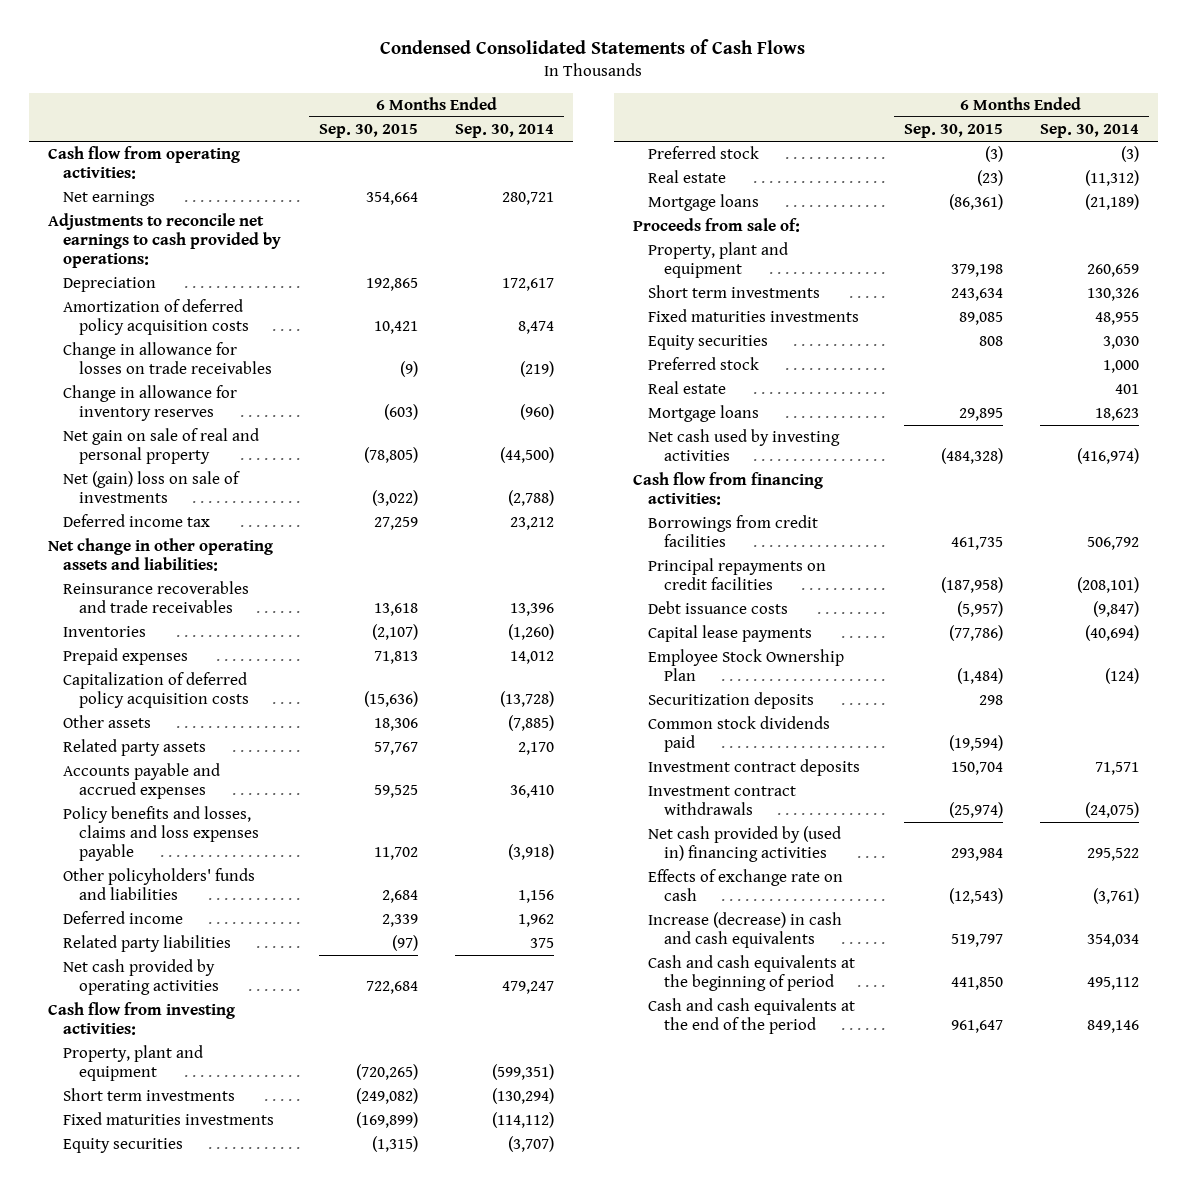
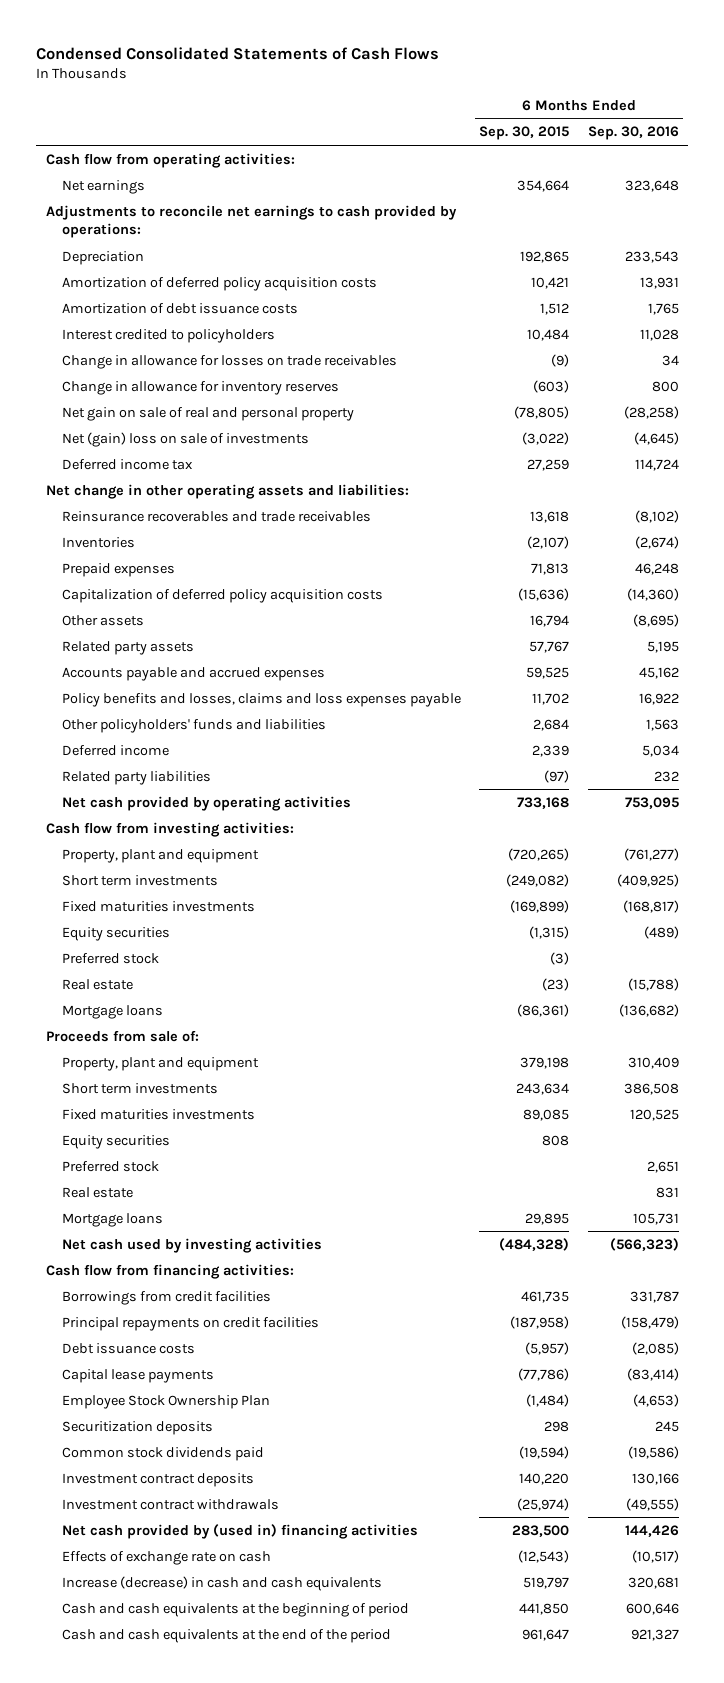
- | 6 Months Ended Sep. 30, 2015 | 6 Months Ended Sep. 30, 2014
+ | 6 Months Ended Sep. 30, 2015 | 6 Months Ended Sep. 30, 2016
+ Amortization of debt issuance costs | 1,512 | 1,765
+ Interest credited to policyholders | 10,484 | 11,028
- Other assets | 18,306 | (7,885)
+ Other assets | 16,794 | (8,695)
- Net cash provided by operating activities | 722,684 | 479,247
+ Net cash provided by operating activities | 733,168 | 753,095
- Investment contract deposits | 150,704 | 71,571
+ Investment contract deposits | 140,220 | 130,166
- Net cash provided by (used in) financing activities | 293,984 | 295,522
+ Net cash provided by (used in) financing activities | 283,500 | 144,426

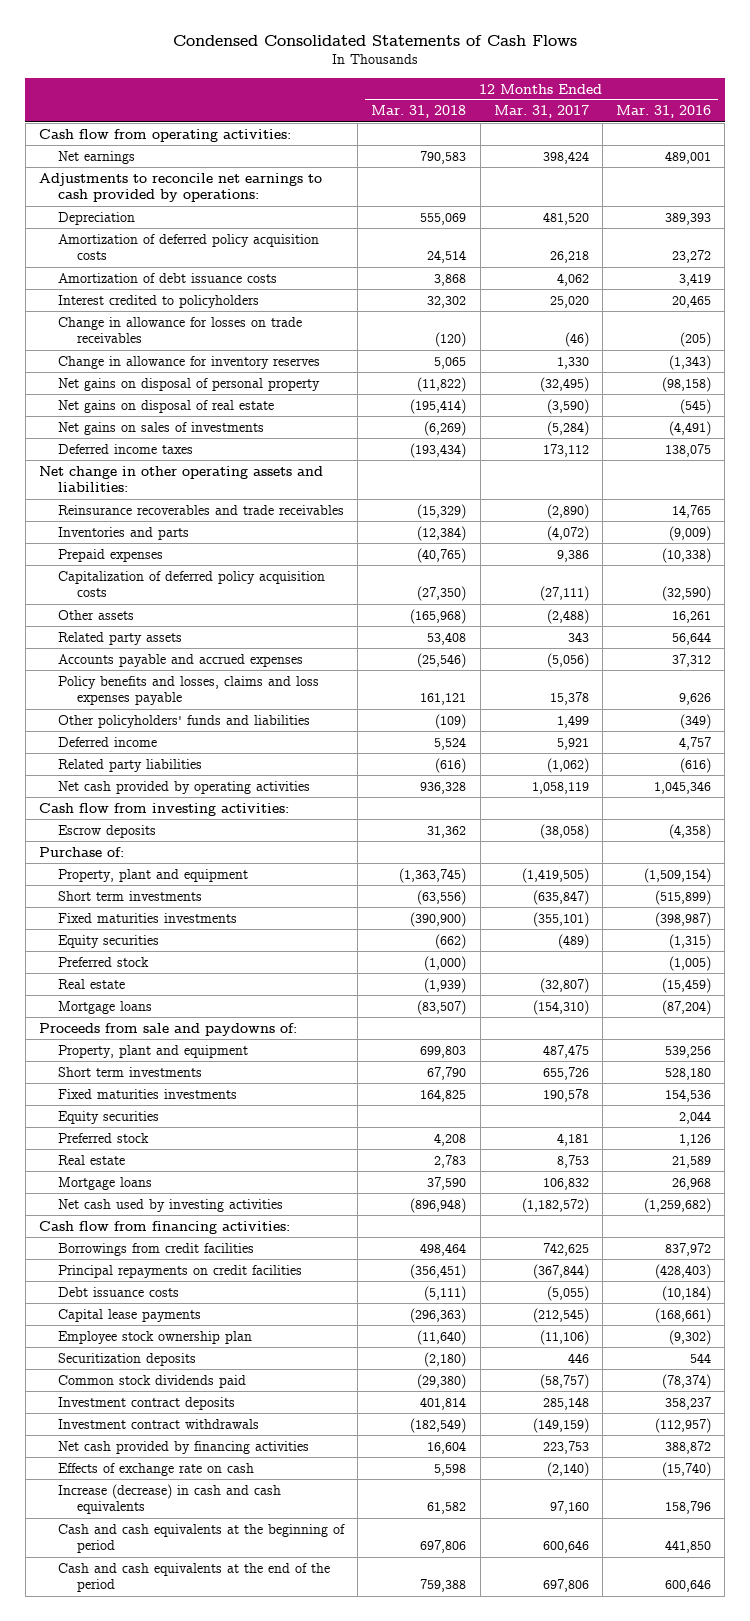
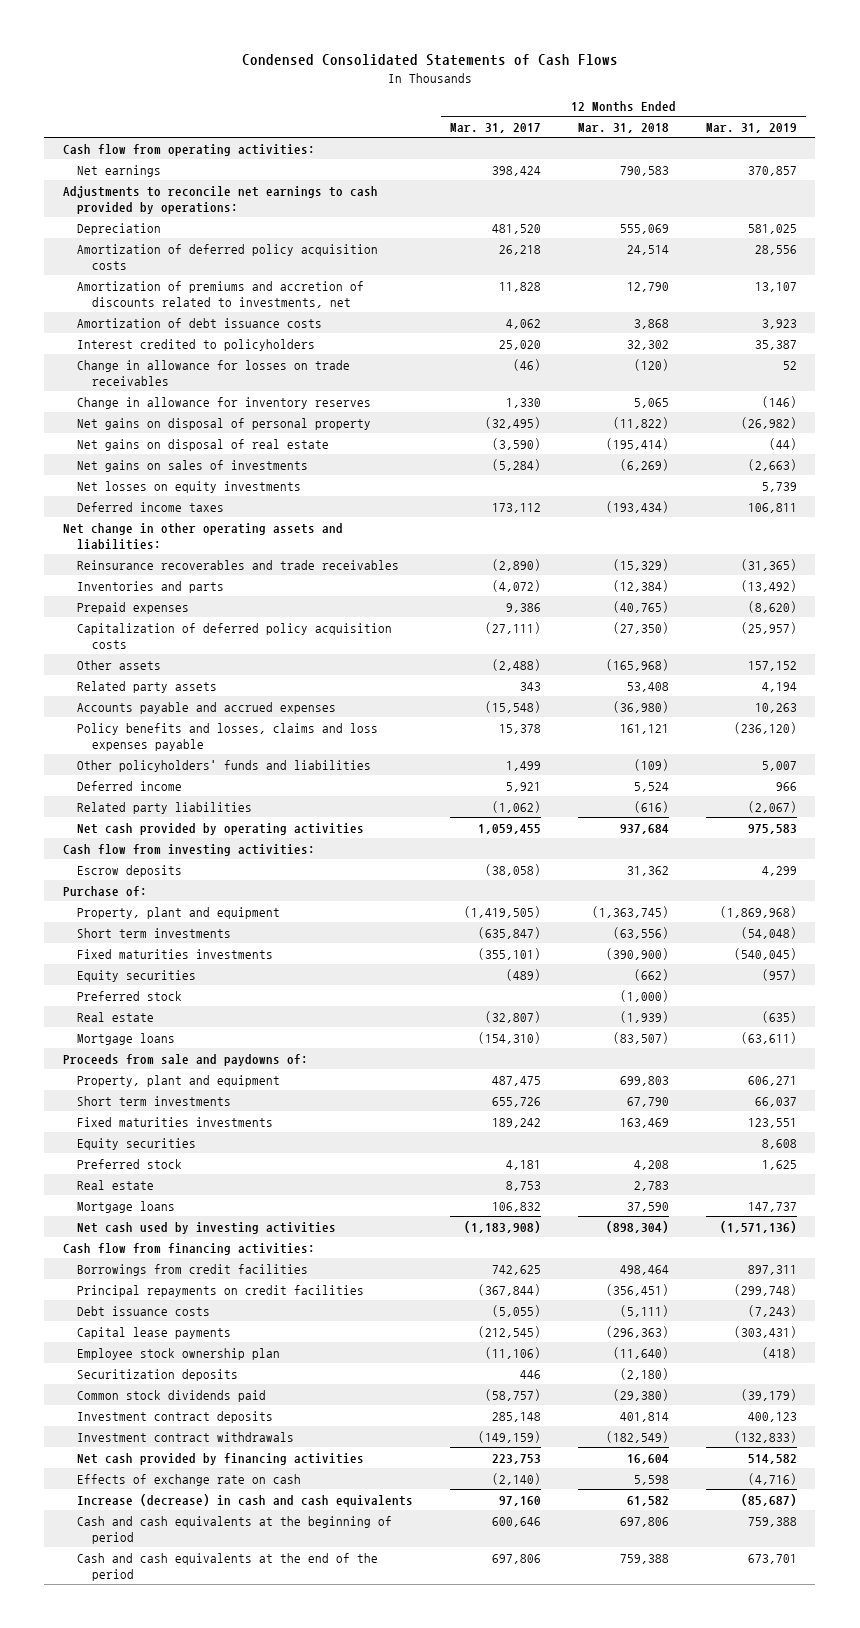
- | 12 Months Ended Mar. 31, 2018 | 12 Months Ended Mar. 31, 2017 | 12 Months Ended Mar. 31, 2016
+ | 12 Months Ended Mar. 31, 2017 | 12 Months Ended Mar. 31, 2018 | 12 Months Ended Mar. 31, 2019
+ Amortization of premiums and accretion of discounts related to investments, net | 11,828 | 12,790 | 13,107
+ Net losses on equity investments | | | 5,739
- Accounts payable and accrued expenses | (25,546) | (5,056) | 37,312
+ Accounts payable and accrued expenses | (15,548) | (36,980) | 10,263
- Net cash provided by operating activities | 936,328 | 1,058,119 | 1,045,346
+ Net cash provided by operating activities | 1,059,455 | 937,684 | 975,583
- Fixed maturities investments | 164,825 | 190,578 | 154,536
+ Fixed maturities investments | 189,242 | 163,469 | 123,551
- Net cash used by investing activities | (896,948) | (1,182,572) | (1,259,682)
+ Net cash used by investing activities | (1,183,908) | (898,304) | (1,571,136)

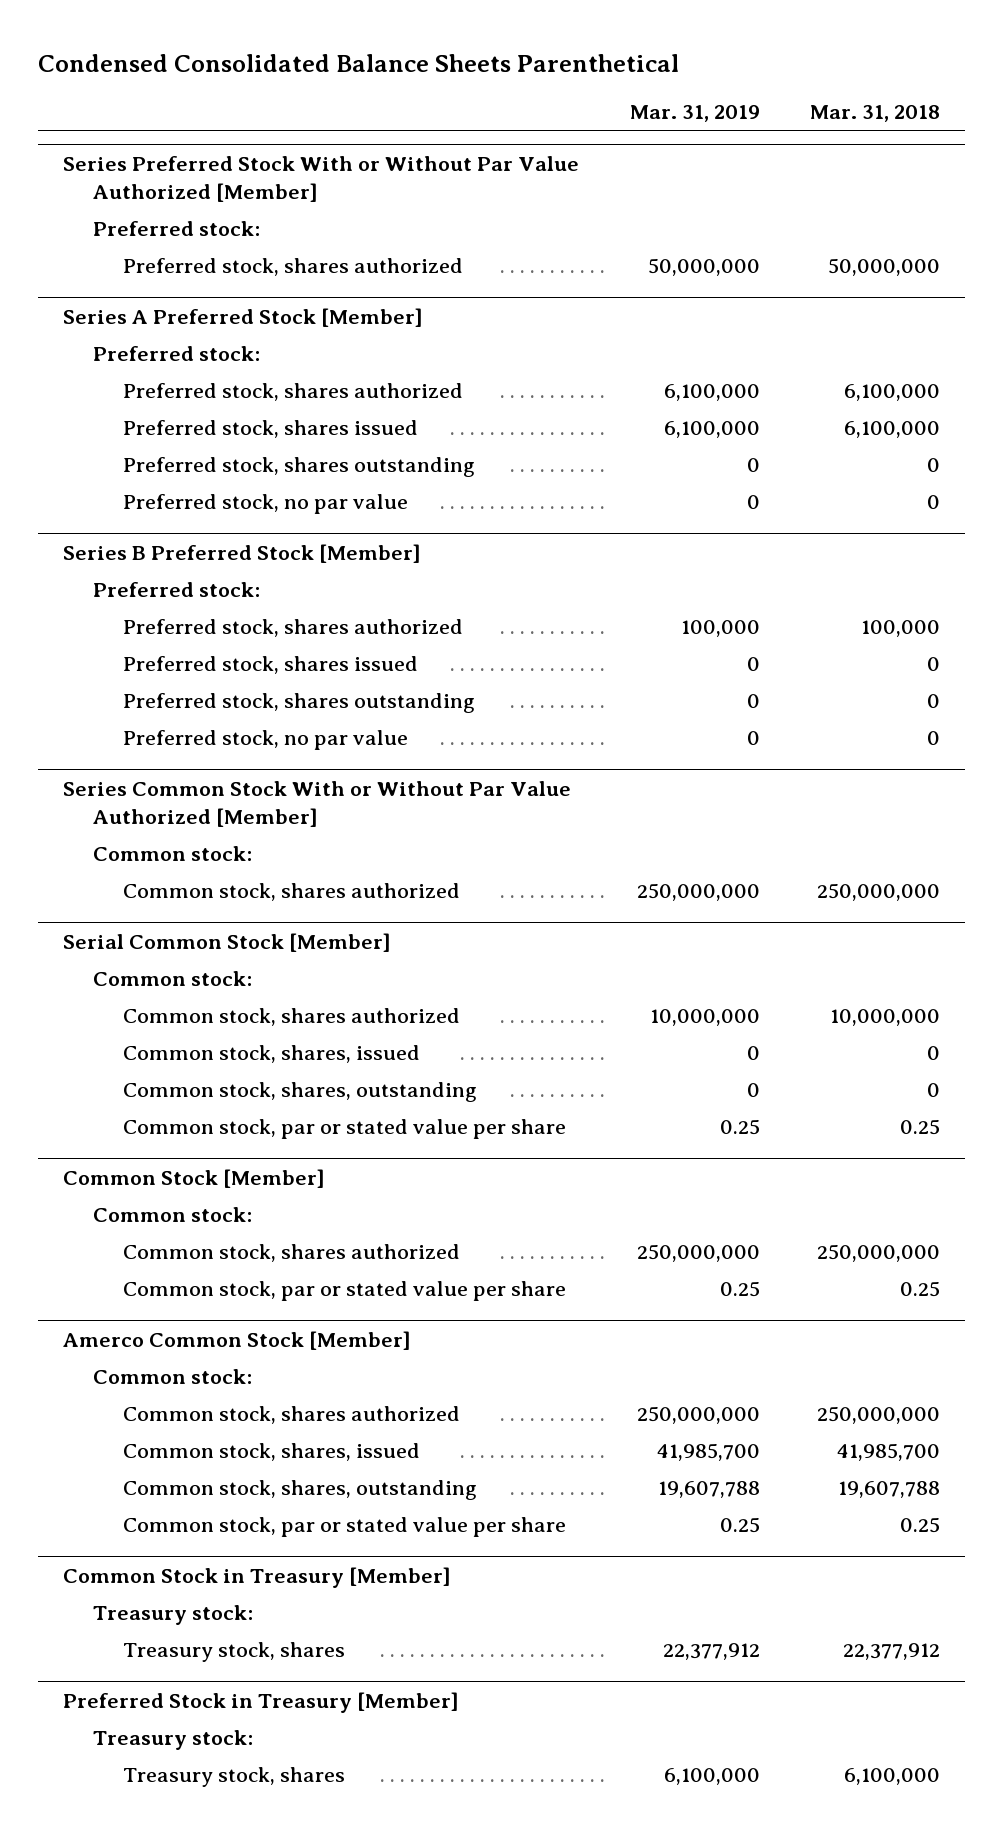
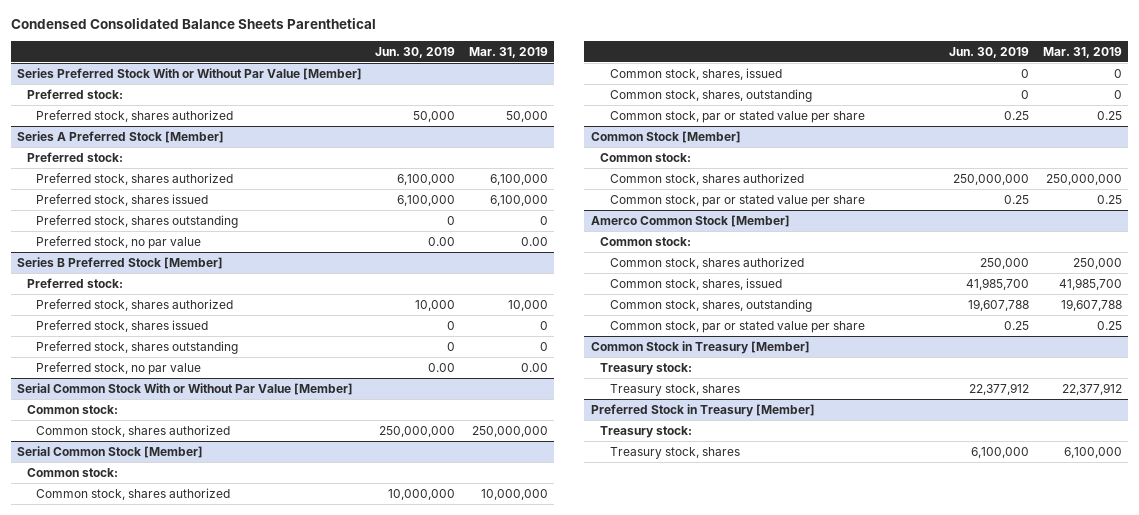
- | Mar. 31, 2019 | Mar. 31, 2018
+ | Jun. 30, 2019 | Mar. 31, 2019
- Series Preferred Stock With or Without Par Value Authorized [Member]
+ Series Preferred Stock With or Without Par Value [Member]
- Preferred stock, shares authorized | 50,000,000 | 50,000,000
+ Preferred stock, shares authorized | 50,000 | 50,000
@ Series A Preferred Stock [Member]
- Preferred stock, no par value | 0 | 0
+ Preferred stock, no par value | 0.00 | 0.00
@ Series B Preferred Stock [Member]
- Preferred stock, shares authorized | 100,000 | 100,000
+ Preferred stock, shares authorized | 10,000 | 10,000
- Preferred stock, no par value | 0 | 0
- Series Common Stock With or Without Par Value Authorized [Member]
@ Series B Preferred Stock [Member]
+ Preferred stock, no par value | 0.00 | 0.00
+ Serial Common Stock With or Without Par Value [Member]
@ Amerco Common Stock [Member]
- Common stock, shares authorized | 250,000,000 | 250,000,000
+ Common stock, shares authorized | 250,000 | 250,000

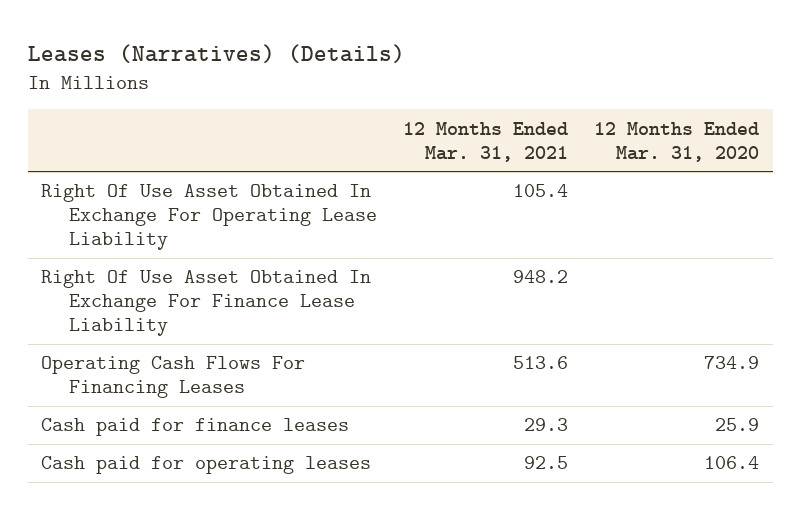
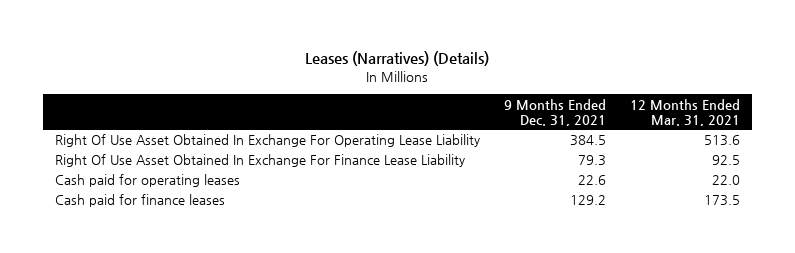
- | 12 Months Ended Mar. 31, 2021 | 12 Months Ended Mar. 31, 2020
+ | 9 Months Ended Dec. 31, 2021 | 12 Months Ended Mar. 31, 2021
- Right Of Use Asset Obtained In Exchange For Operating Lease Liability | 105.4 |
- Right Of Use Asset Obtained In Exchange For Finance Lease Liability | 948.2 |
- Operating Cash Flows For Financing Leases | 513.6 | 734.9
- Cash paid for finance leases | 29.3 | 25.9
- Cash paid for operating leases | 92.5 | 106.4
+ Right Of Use Asset Obtained In Exchange For Operating Lease Liability | 384.5 | 513.6
+ Right Of Use Asset Obtained In Exchange For Finance Lease Liability | 79.3 | 92.5
+ Cash paid for operating leases | 22.6 | 22.0
+ Cash paid for finance leases | 129.2 | 173.5

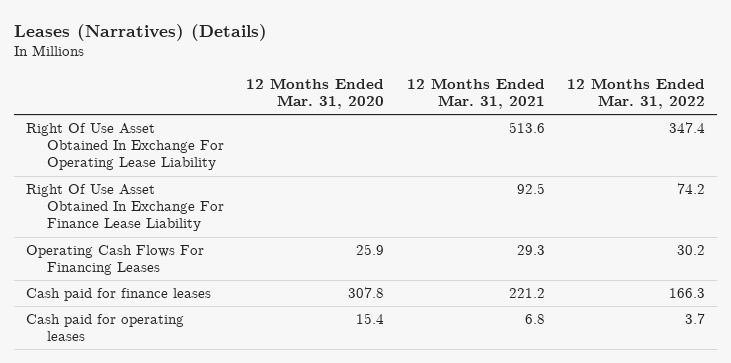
- | 9 Months Ended Dec. 31, 2021 | 12 Months Ended Mar. 31, 2021
+ | 12 Months Ended Mar. 31, 2020 | 12 Months Ended Mar. 31, 2021 | 12 Months Ended Mar. 31, 2022
- Cash paid for operating leases | 22.6 | 22.0
- Cash paid for finance leases | 129.2 | 173.5
+ Operating Cash Flows For Financing Leases | 25.9 | 29.3 | 30.2
+ Cash paid for finance leases | 307.8 | 221.2 | 166.3
+ Cash paid for operating leases | 15.4 | 6.8 | 3.7

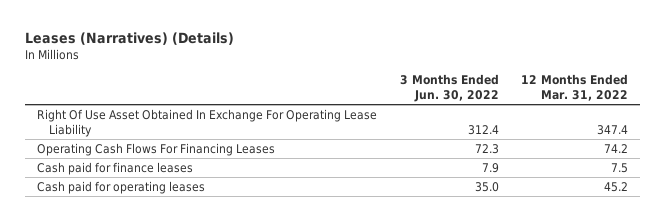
- | 12 Months Ended Mar. 31, 2020 | 12 Months Ended Mar. 31, 2021 | 12 Months Ended Mar. 31, 2022
+ | 3 Months Ended Jun. 30, 2022 | 12 Months Ended Mar. 31, 2022
- Right Of Use Asset Obtained In Exchange For Finance Lease Liability | | 92.5 | 74.2
- Operating Cash Flows For Financing Leases | 25.9 | 29.3 | 30.2
- Cash paid for finance leases | 307.8 | 221.2 | 166.3
- Cash paid for operating leases | 15.4 | 6.8 | 3.7
+ Operating Cash Flows For Financing Leases | 72.3 | 74.2
+ Cash paid for finance leases | 7.9 | 7.5
+ Cash paid for operating leases | 35.0 | 45.2

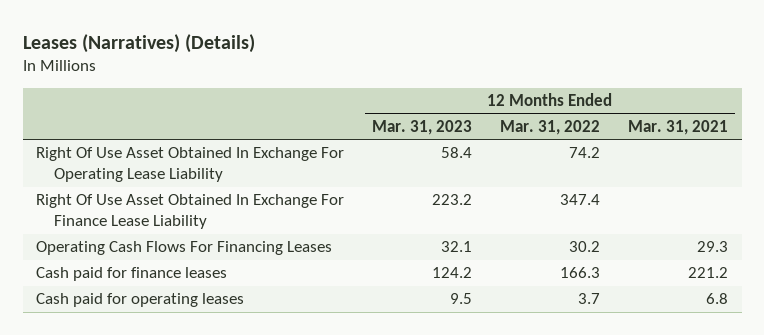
- | 3 Months Ended Jun. 30, 2022 | 12 Months Ended Mar. 31, 2022
+ | 12 Months Ended Mar. 31, 2023 | 12 Months Ended Mar. 31, 2022 | 12 Months Ended Mar. 31, 2021
- Right Of Use Asset Obtained In Exchange For Operating Lease Liability | 312.4 | 347.4
- Operating Cash Flows For Financing Leases | 72.3 | 74.2
- Cash paid for finance leases | 7.9 | 7.5
- Cash paid for operating leases | 35.0 | 45.2
+ Right Of Use Asset Obtained In Exchange For Operating Lease Liability | 58.4 | 74.2 |
+ Right Of Use Asset Obtained In Exchange For Finance Lease Liability | 223.2 | 347.4 |
+ Operating Cash Flows For Financing Leases | 32.1 | 30.2 | 29.3
+ Cash paid for finance leases | 124.2 | 166.3 | 221.2
+ Cash paid for operating leases | 9.5 | 3.7 | 6.8

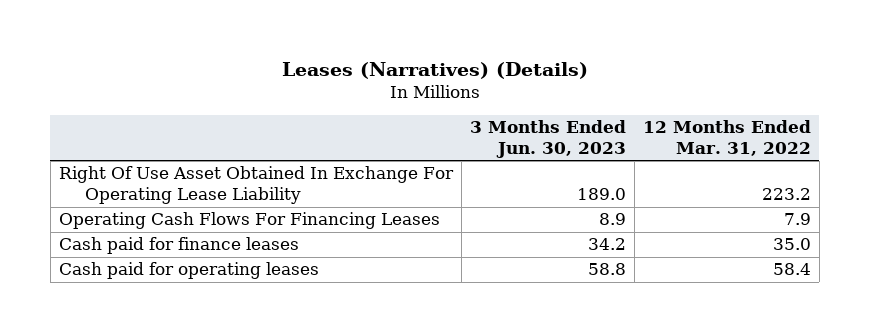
- | 12 Months Ended Mar. 31, 2023 | 12 Months Ended Mar. 31, 2022 | 12 Months Ended Mar. 31, 2021
+ | 3 Months Ended Jun. 30, 2023 | 12 Months Ended Mar. 31, 2022
- Right Of Use Asset Obtained In Exchange For Operating Lease Liability | 58.4 | 74.2 |
- Right Of Use Asset Obtained In Exchange For Finance Lease Liability | 223.2 | 347.4 |
- Operating Cash Flows For Financing Leases | 32.1 | 30.2 | 29.3
- Cash paid for finance leases | 124.2 | 166.3 | 221.2
- Cash paid for operating leases | 9.5 | 3.7 | 6.8
+ Right Of Use Asset Obtained In Exchange For Operating Lease Liability | 189.0 | 223.2
+ Operating Cash Flows For Financing Leases | 8.9 | 7.9
+ Cash paid for finance leases | 34.2 | 35.0
+ Cash paid for operating leases | 58.8 | 58.4

